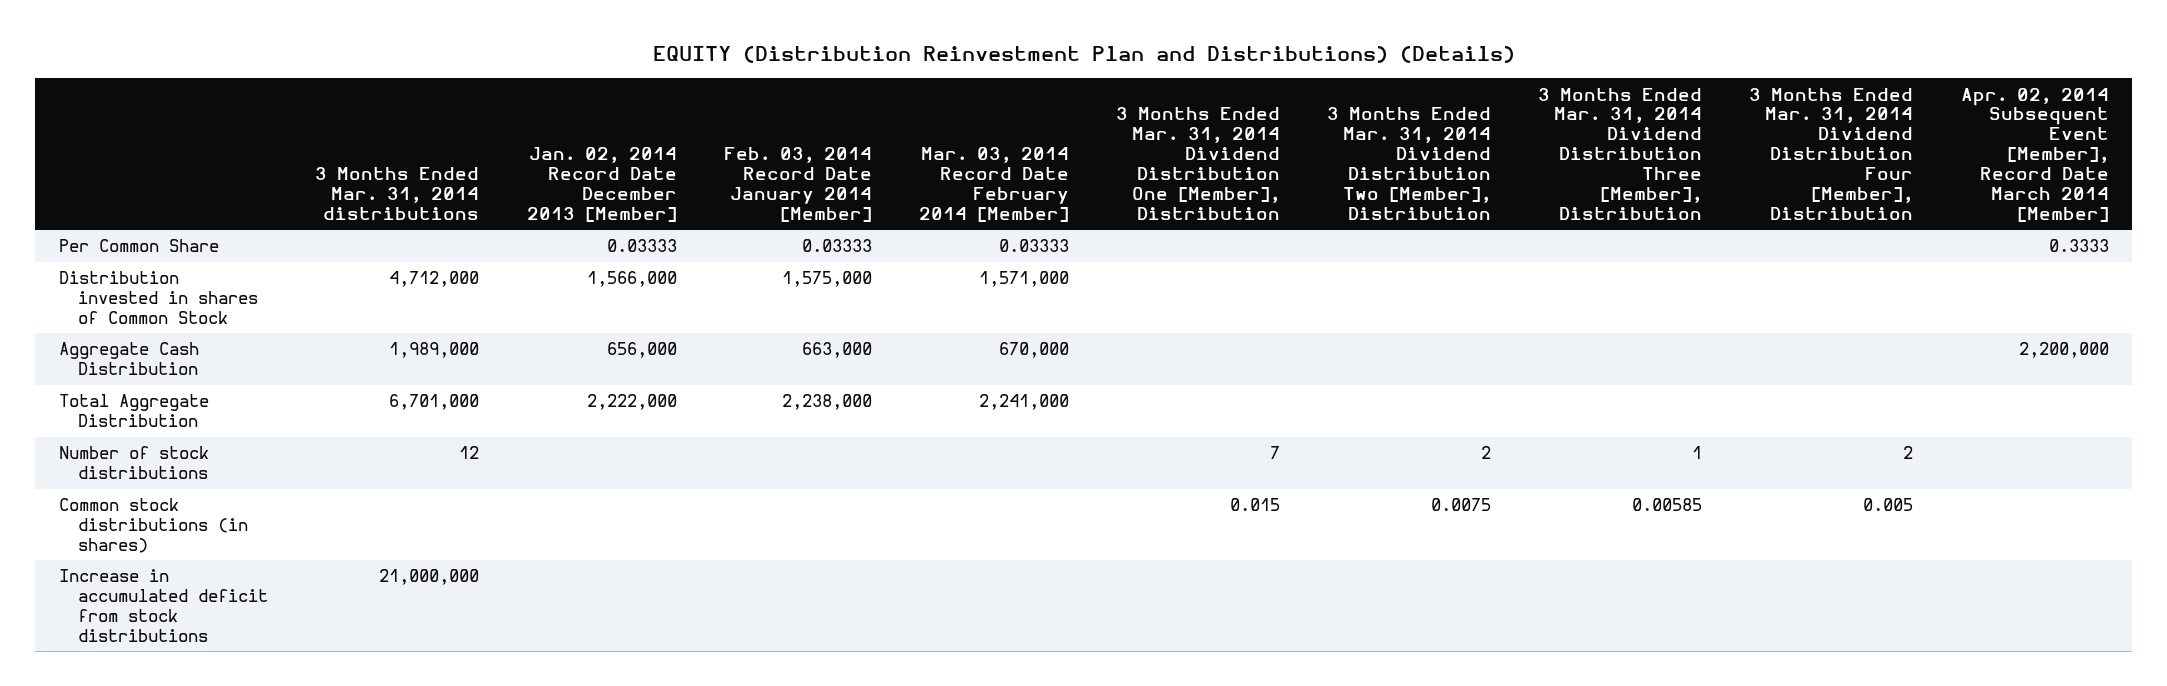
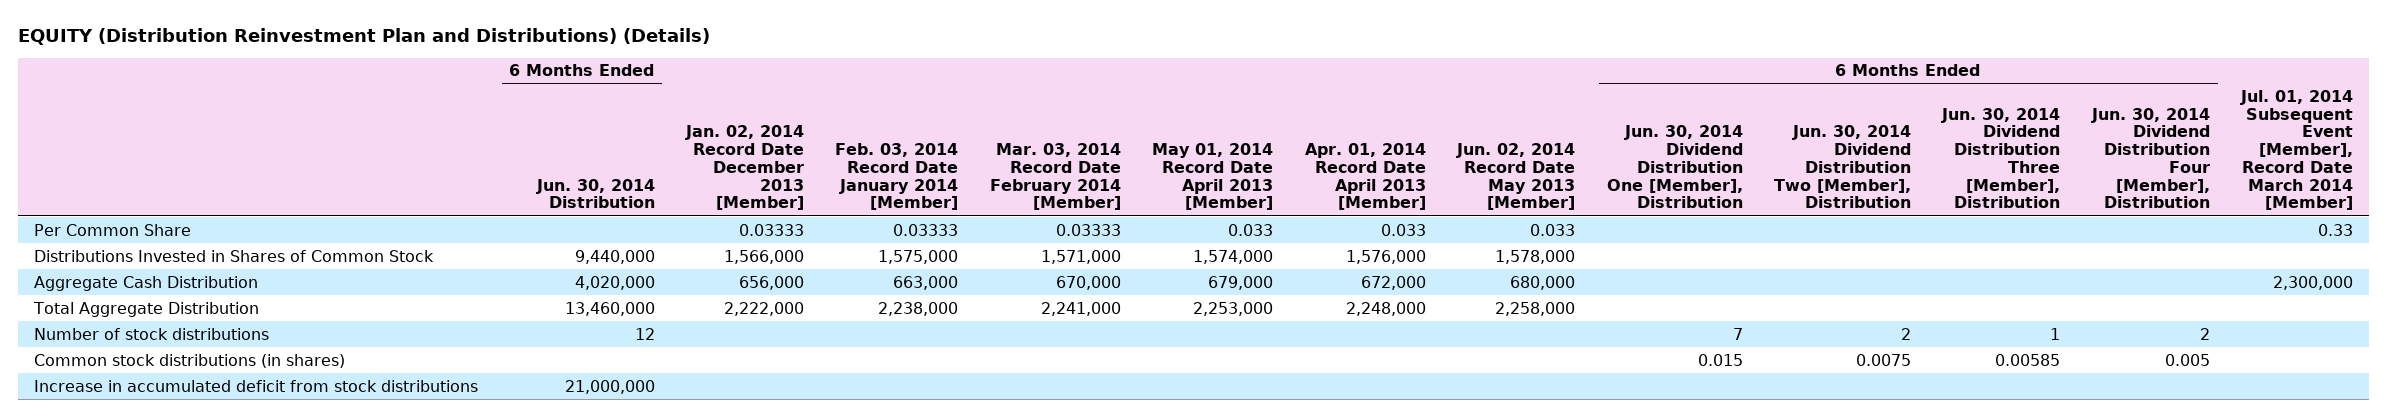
- | 3 Months Ended Mar. 31, 2014 distributions | Jan. 02, 2014 Record Date December 2013 [Member] | Feb. 03, 2014 Record Date January 2014 [Member] | Mar. 03, 2014 Record Date February 2014 [Member] | 3 Months Ended Mar. 31, 2014 Dividend Distribution One [Member], Distribution | 3 Months Ended Mar. 31, 2014 Dividend Distribution Two [Member], Distribution | 3 Months Ended Mar. 31, 2014 Dividend Distribution Three [Member], Distribution | 3 Months Ended Mar. 31, 2014 Dividend Distribution Four [Member], Distribution | Apr. 02, 2014 Subsequent Event [Member], Record Date March 2014 [Member]
+ | 6 Months Ended Jun. 30, 2014 Distribution | Jan. 02, 2014 Record Date December 2013 [Member] | Feb. 03, 2014 Record Date January 2014 [Member] | Mar. 03, 2014 Record Date February 2014 [Member] | May 01, 2014 Record Date April 2013 [Member] | Apr. 01, 2014 Record Date April 2013 [Member] | Jun. 02, 2014 Record Date May 2013 [Member] | 6 Months Ended Jun. 30, 2014 Dividend Distribution One [Member], Distribution | 6 Months Ended Jun. 30, 2014 Dividend Distribution Two [Member], Distribution | 6 Months Ended Jun. 30, 2014 Dividend Distribution Three [Member], Distribution | 6 Months Ended Jun. 30, 2014 Dividend Distribution Four [Member], Distribution | Jul. 01, 2014 Subsequent Event [Member], Record Date March 2014 [Member]
- Distribution invested in shares of Common Stock | 4,712,000 | 1,566,000 | 1,575,000 | 1,571,000 | | | | |
+ Distributions Invested in Shares of Common Stock | 9,440,000 | 1,566,000 | 1,575,000 | 1,571,000 | 1,574,000 | 1,576,000 | 1,578,000 | | | | |

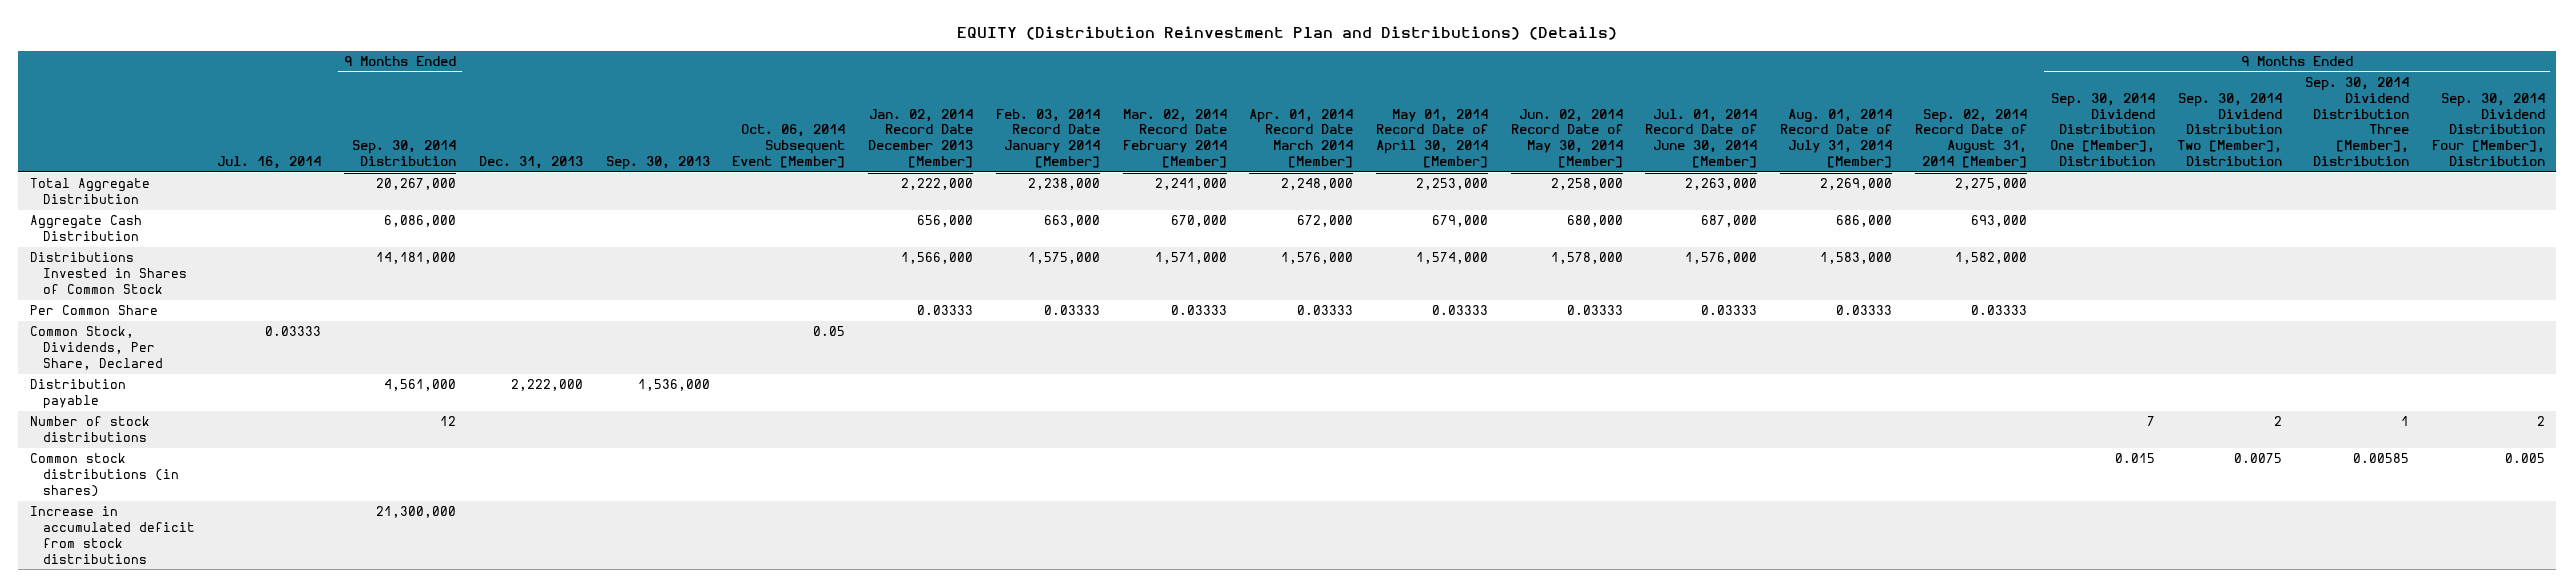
- | 6 Months Ended Jun. 30, 2014 Distribution | Jan. 02, 2014 Record Date December 2013 [Member] | Feb. 03, 2014 Record Date January 2014 [Member] | Mar. 03, 2014 Record Date February 2014 [Member] | May 01, 2014 Record Date April 2013 [Member] | Apr. 01, 2014 Record Date April 2013 [Member] | Jun. 02, 2014 Record Date May 2013 [Member] | 6 Months Ended Jun. 30, 2014 Dividend Distribution One [Member], Distribution | 6 Months Ended Jun. 30, 2014 Dividend Distribution Two [Member], Distribution | 6 Months Ended Jun. 30, 2014 Dividend Distribution Three [Member], Distribution | 6 Months Ended Jun. 30, 2014 Dividend Distribution Four [Member], Distribution | Jul. 01, 2014 Subsequent Event [Member], Record Date March 2014 [Member]
+ | Jul. 16, 2014 | 9 Months Ended Sep. 30, 2014 Distribution | Dec. 31, 2013 | Sep. 30, 2013 | Oct. 06, 2014 Subsequent Event [Member] | Jan. 02, 2014 Record Date December 2013 [Member] | Feb. 03, 2014 Record Date January 2014 [Member] | Mar. 02, 2014 Record Date February 2014 [Member] | Apr. 01, 2014 Record Date March 2014 [Member] | May 01, 2014 Record Date of April 30, 2014 [Member] | Jun. 02, 2014 Record Date of May 30, 2014 [Member] | Jul. 01, 2014 Record Date of June 30, 2014 [Member] | Aug. 01, 2014 Record Date of July 31, 2014 [Member] | Sep. 02, 2014 Record Date of August 31, 2014 [Member] | 9 Months Ended Sep. 30, 2014 Dividend Distribution One [Member], Distribution | 9 Months Ended Sep. 30, 2014 Dividend Distribution Two [Member], Distribution | 9 Months Ended Sep. 30, 2014 Dividend Distribution Three [Member], Distribution | 9 Months Ended Sep. 30, 2014 Dividend Distribution Four [Member], Distribution
moved down: Aggregate Cash Distribution | | 6,086,000 | | | | 656,000 | 663,000 | 670,000 | 672,000 | 679,000 | 680,000 | 687,000 | 686,000 | 693,000 | | | |
moved down: Distributions Invested in Shares of Common Stock | | 14,181,000 | | | | 1,566,000 | 1,575,000 | 1,571,000 | 1,576,000 | 1,574,000 | 1,578,000 | 1,576,000 | 1,583,000 | 1,582,000 | | | |
moved down: Per Common Share | | | | | | 0.03333 | 0.03333 | 0.03333 | 0.03333 | 0.03333 | 0.03333 | 0.03333 | 0.03333 | 0.03333 | | | |
+ Common Stock, Dividends, Per Share, Declared | 0.03333 | | | | 0.05 | | | | | | | | | | | | |
+ Distribution payable | | 4,561,000 | 2,222,000 | 1,536,000 | | | | | | | | | | | | | |

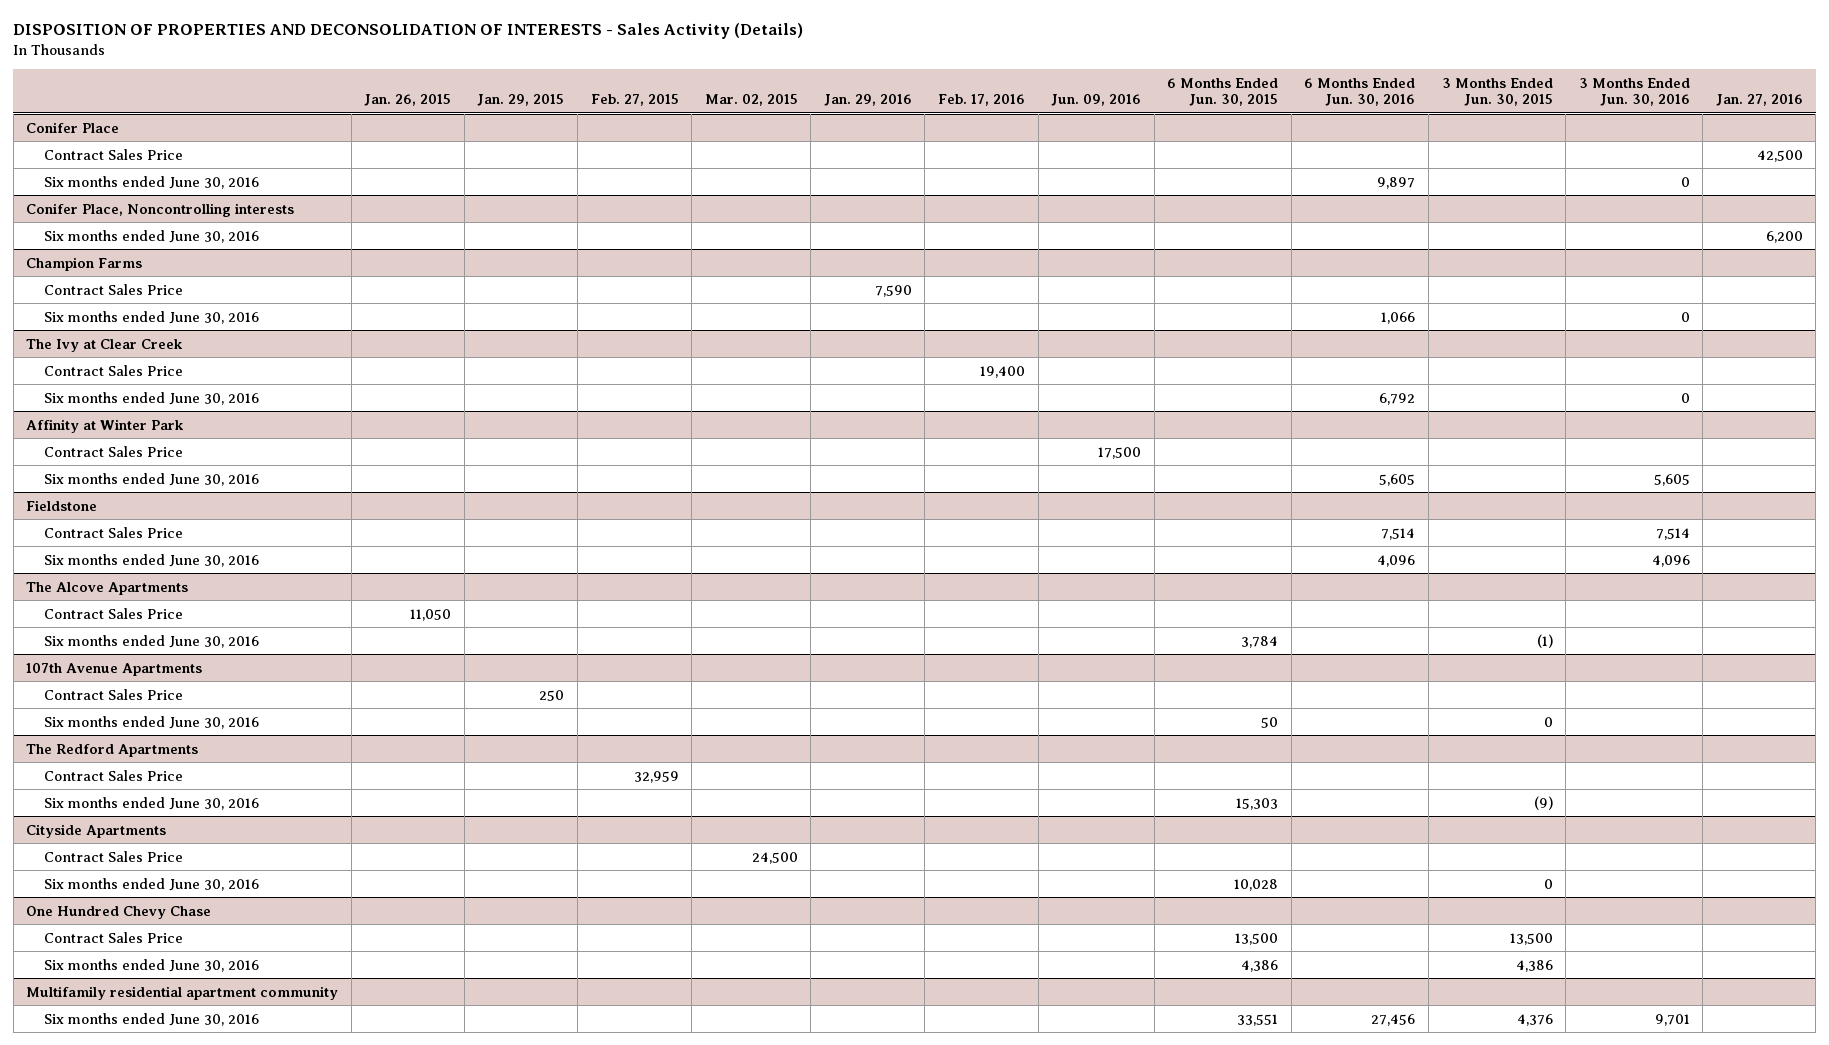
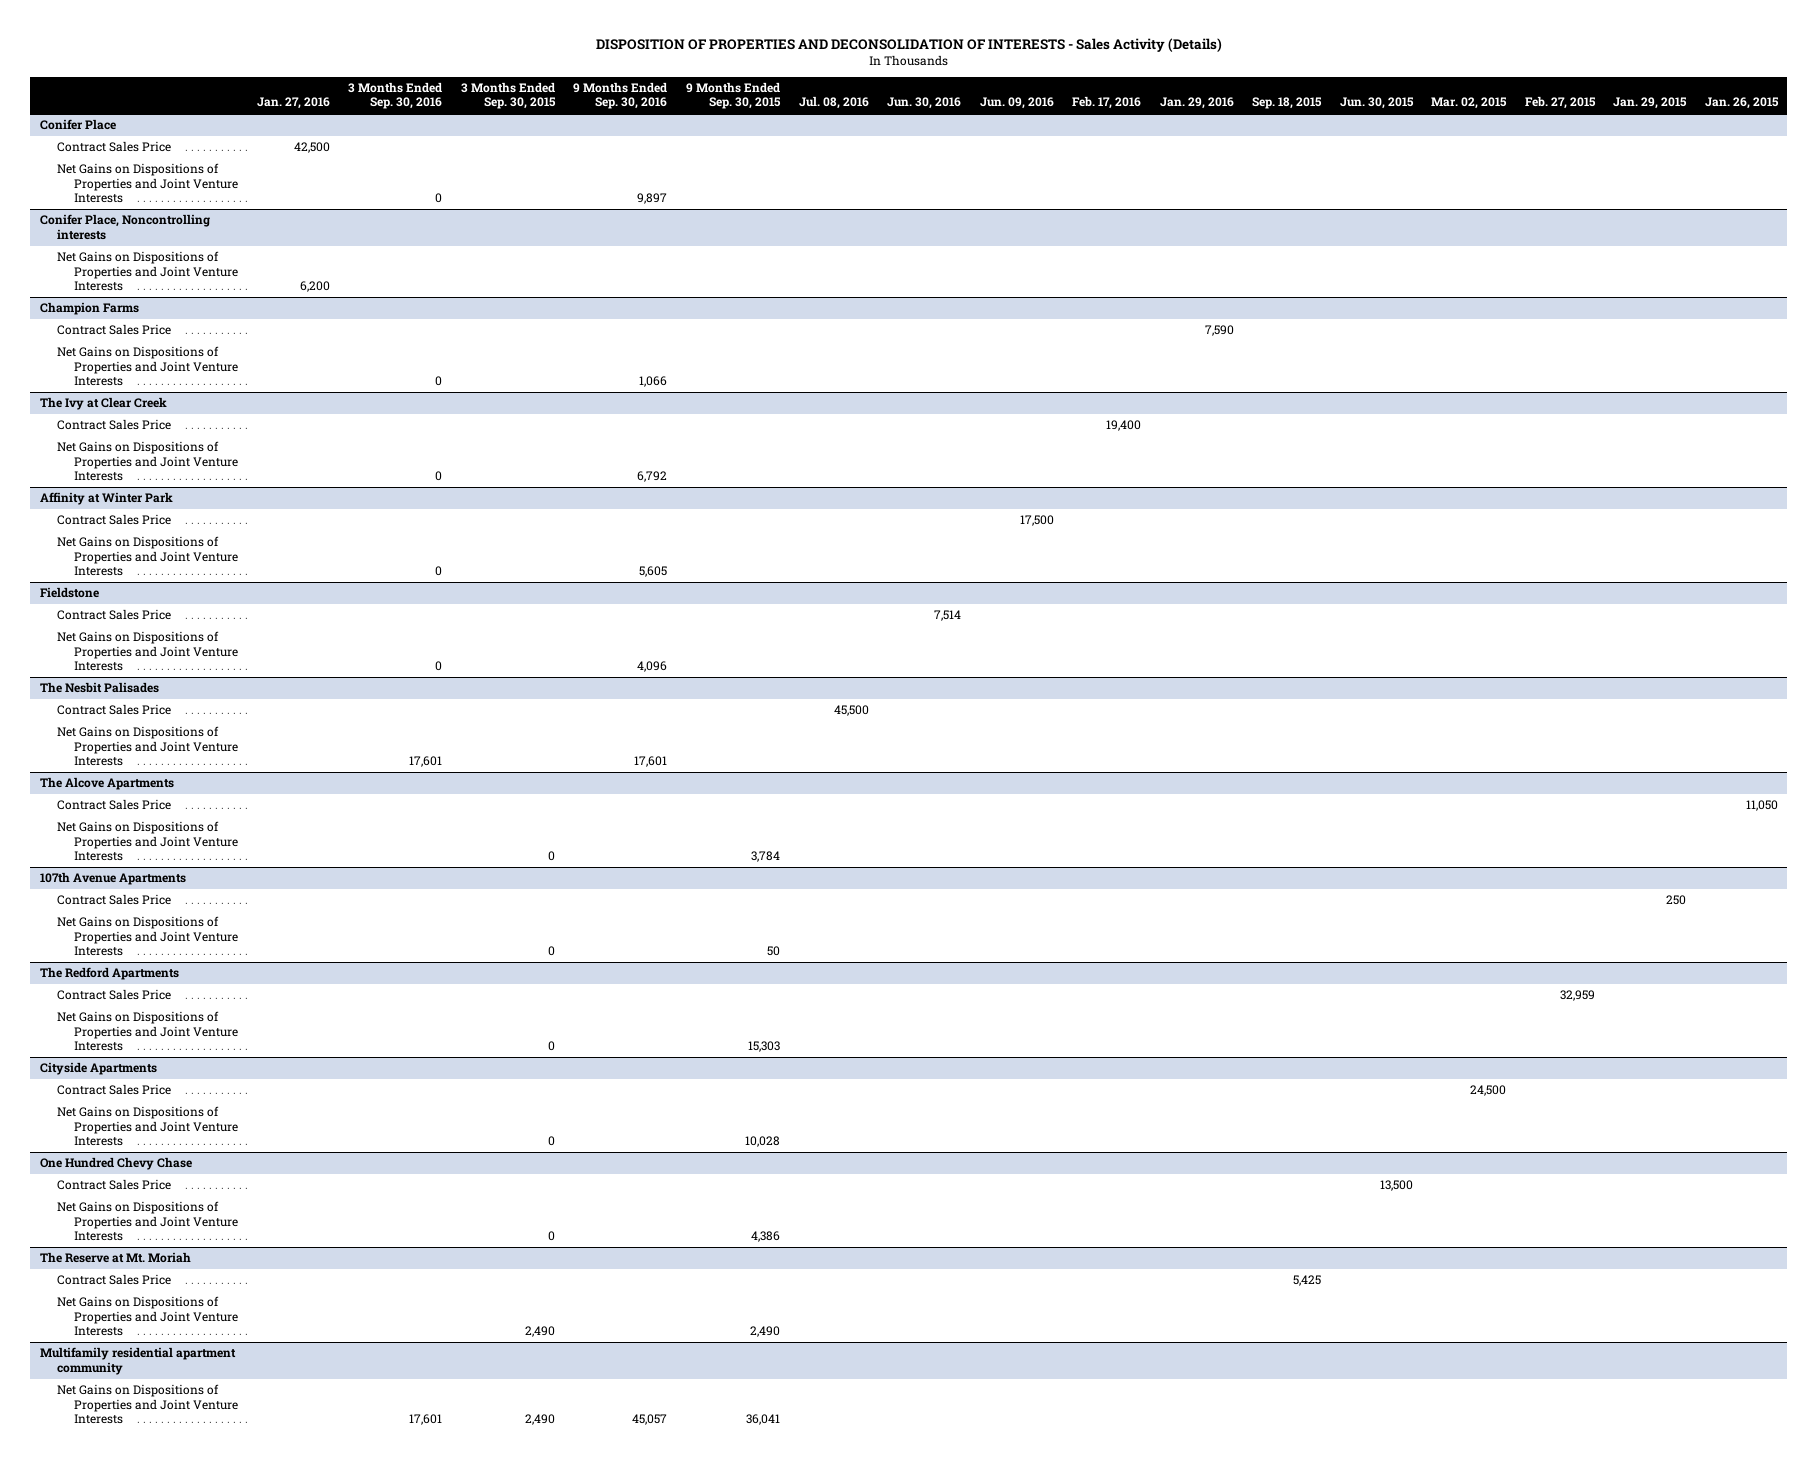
- | Jan. 26, 2015 | Jan. 29, 2015 | Feb. 27, 2015 | Mar. 02, 2015 | Jan. 29, 2016 | Feb. 17, 2016 | Jun. 09, 2016 | 6 Months Ended Jun. 30, 2015 | 6 Months Ended Jun. 30, 2016 | 3 Months Ended Jun. 30, 2015 | 3 Months Ended Jun. 30, 2016 | Jan. 27, 2016
+ | Jan. 27, 2016 | 3 Months Ended Sep. 30, 2016 | 3 Months Ended Sep. 30, 2015 | 9 Months Ended Sep. 30, 2016 | 9 Months Ended Sep. 30, 2015 | Jul. 08, 2016 | Jun. 30, 2016 | Jun. 09, 2016 | Feb. 17, 2016 | Jan. 29, 2016 | Sep. 18, 2015 | Jun. 30, 2015 | Mar. 02, 2015 | Feb. 27, 2015 | Jan. 29, 2015 | Jan. 26, 2015
@ Conifer Place
- Six months ended June 30, 2016 | | | | | | | | | 9,897 | | 0 |
+ Net Gains on Dispositions of Properties and Joint Venture Interests | | 0 | | 9,897 | | | | | | | | | | | |
@ Conifer Place, Noncontrolling interests
- Six months ended June 30, 2016 | | | | | | | | | | | | 6,200
+ Net Gains on Dispositions of Properties and Joint Venture Interests | 6,200 | | | | | | | | | | | | | | |
@ Champion Farms
- Six months ended June 30, 2016 | | | | | | | | | 1,066 | | 0 |
+ Net Gains on Dispositions of Properties and Joint Venture Interests | | 0 | | 1,066 | | | | | | | | | | | |
@ The Ivy at Clear Creek
- Six months ended June 30, 2016 | | | | | | | | | 6,792 | | 0 |
+ Net Gains on Dispositions of Properties and Joint Venture Interests | | 0 | | 6,792 | | | | | | | | | | | |
@ Affinity at Winter Park
- Six months ended June 30, 2016 | | | | | | | | | 5,605 | | 5,605 |
+ Net Gains on Dispositions of Properties and Joint Venture Interests | | 0 | | 5,605 | | | | | | | | | | | |
@ Fieldstone
- Six months ended June 30, 2016 | | | | | | | | | 4,096 | | 4,096 |
+ Net Gains on Dispositions of Properties and Joint Venture Interests | | 0 | | 4,096 | | | | | | | | | | | |
+ The Nesbit Palisades
+ Contract Sales Price | | | | | | 45,500 | | | | | | | | | |
+ Net Gains on Dispositions of Properties and Joint Venture Interests | | 17,601 | | 17,601 | | | | | | | | | | | |
@ The Alcove Apartments
- Six months ended June 30, 2016 | | | | | | | | 3,784 | | (1) | |
+ Net Gains on Dispositions of Properties and Joint Venture Interests | | | 0 | | 3,784 | | | | | | | | | | |
@ 107th Avenue Apartments
- Six months ended June 30, 2016 | | | | | | | | 50 | | 0 | |
+ Net Gains on Dispositions of Properties and Joint Venture Interests | | | 0 | | 50 | | | | | | | | | | |
@ The Redford Apartments
- Six months ended June 30, 2016 | | | | | | | | 15,303 | | (9) | |
+ Net Gains on Dispositions of Properties and Joint Venture Interests | | | 0 | | 15,303 | | | | | | | | | | |
@ Cityside Apartments
- Six months ended June 30, 2016 | | | | | | | | 10,028 | | 0 | |
+ Net Gains on Dispositions of Properties and Joint Venture Interests | | | 0 | | 10,028 | | | | | | | | | | |
@ One Hundred Chevy Chase
- Six months ended June 30, 2016 | | | | | | | | 4,386 | | 4,386 | |
+ Net Gains on Dispositions of Properties and Joint Venture Interests | | | 0 | | 4,386 | | | | | | | | | | |
+ The Reserve at Mt. Moriah
+ Contract Sales Price | | | | | | | | | | | 5,425 | | | | |
+ Net Gains on Dispositions of Properties and Joint Venture Interests | | | 2,490 | | 2,490 | | | | | | | | | | |
@ Multifamily residential apartment community
- Six months ended June 30, 2016 | | | | | | | | 33,551 | 27,456 | 4,376 | 9,701 |
+ Net Gains on Dispositions of Properties and Joint Venture Interests | | 17,601 | 2,490 | 45,057 | 36,041 | | | | | | | | | | |

